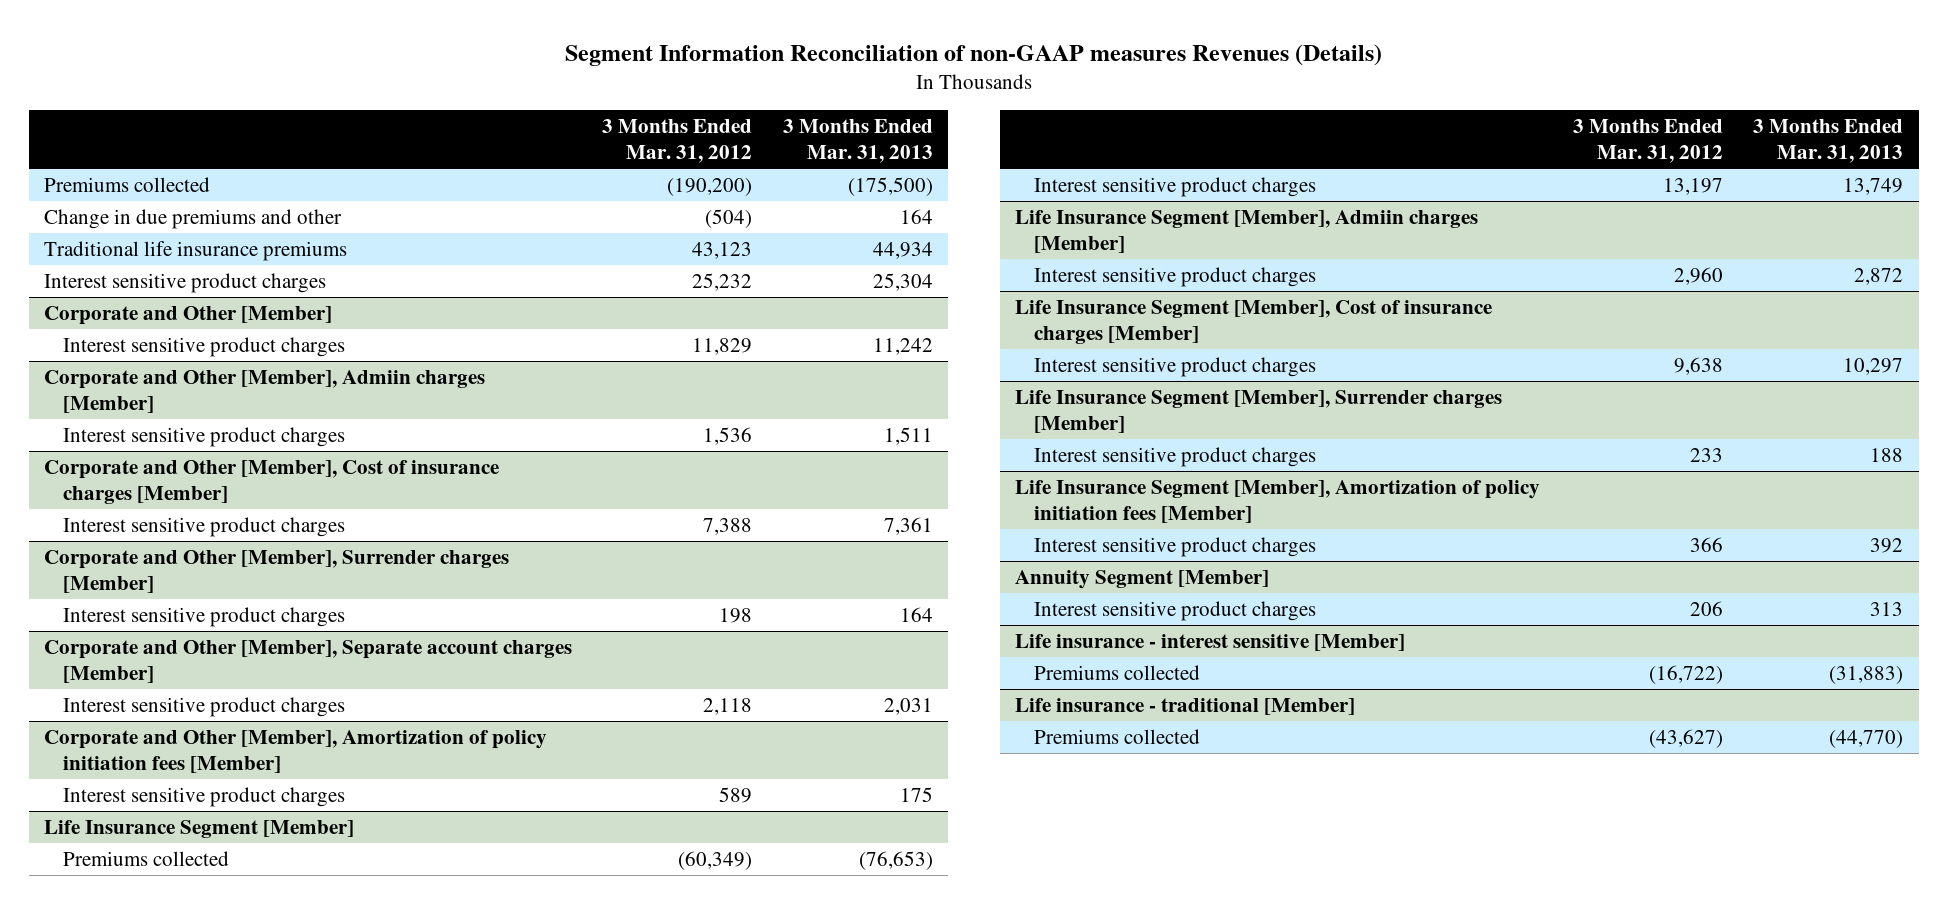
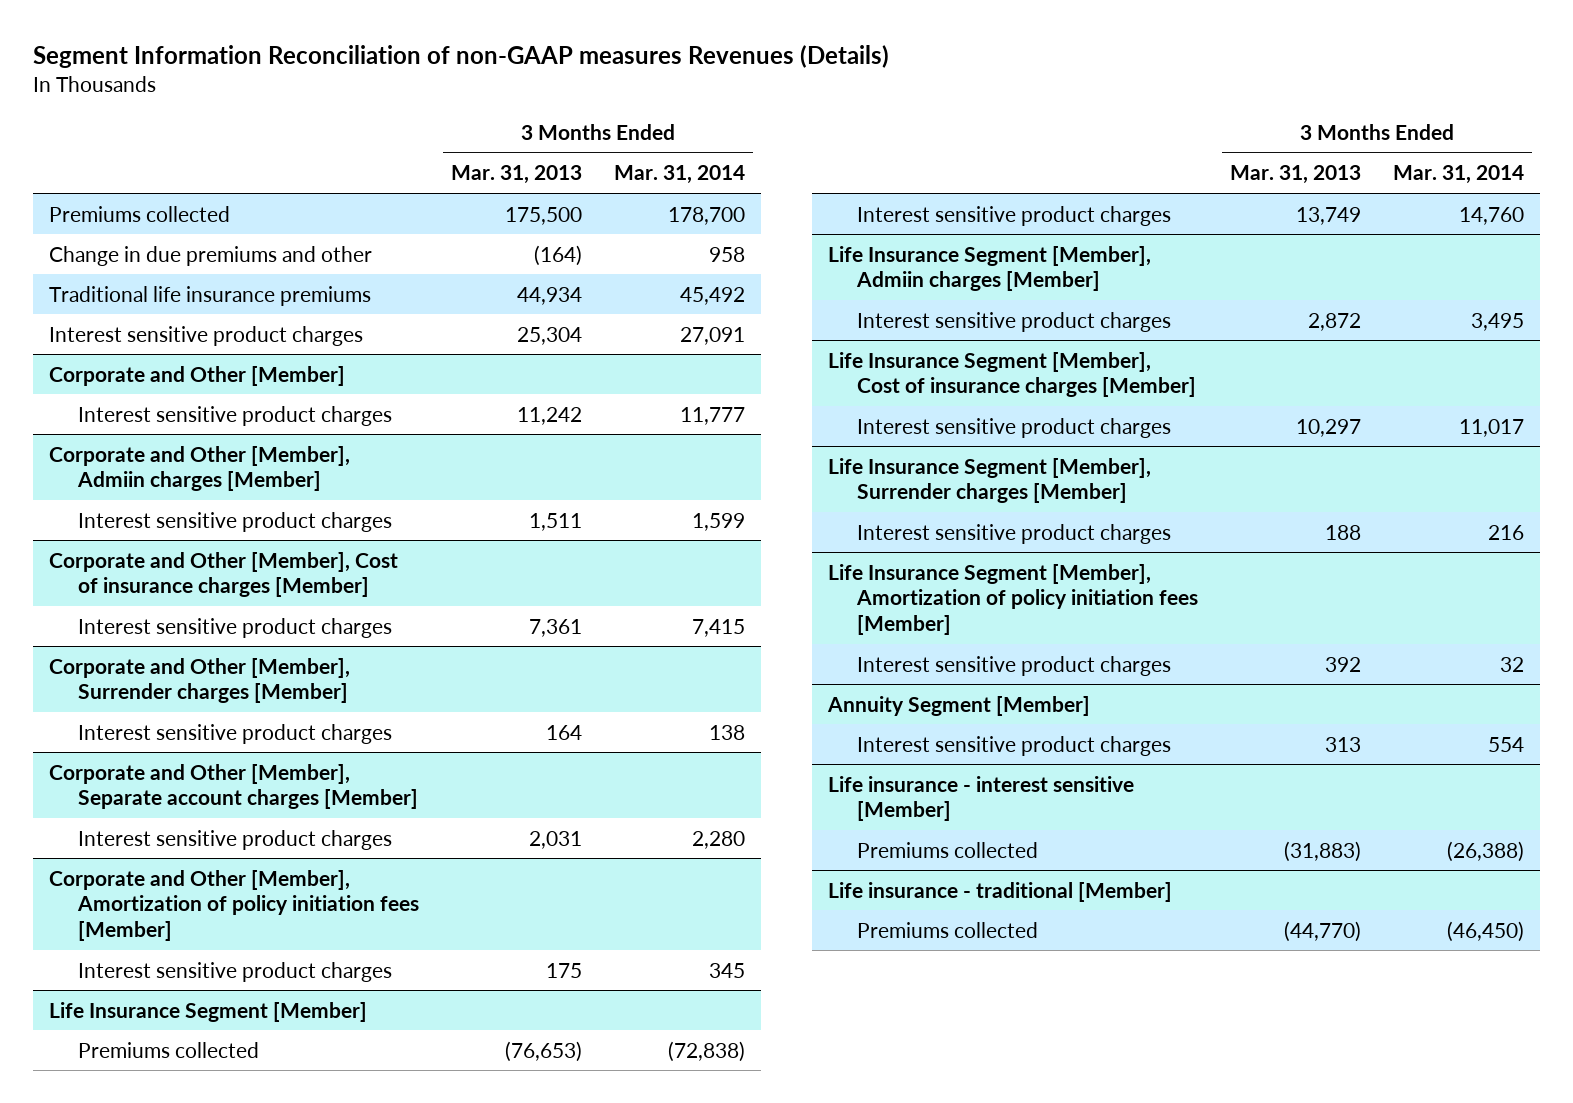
- | 3 Months Ended Mar. 31, 2012 | 3 Months Ended Mar. 31, 2013
+ | 3 Months Ended Mar. 31, 2013 | 3 Months Ended Mar. 31, 2014
- Premiums collected | (190,200) | (175,500)
- Change in due premiums and other | (504) | 164
+ Premiums collected | 175,500 | 178,700
+ Change in due premiums and other | (164) | 958

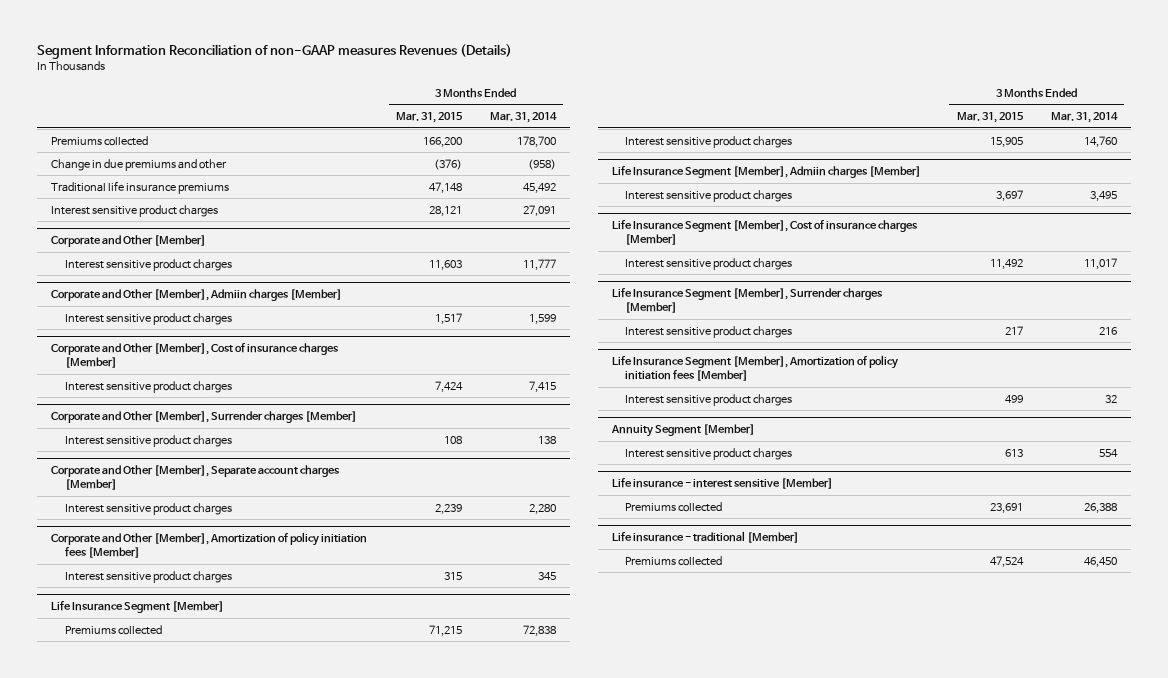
- | 3 Months Ended Mar. 31, 2013 | 3 Months Ended Mar. 31, 2014
+ | 3 Months Ended Mar. 31, 2015 | 3 Months Ended Mar. 31, 2014
- Change in due premiums and other | (164) | 958
+ Change in due premiums and other | (376) | (958)
@ Life Insurance Segment [Member]
- Premiums collected | (76,653) | (72,838)
+ Premiums collected | 71,215 | 72,838
@ Life insurance - interest sensitive [Member]
- Premiums collected | (31,883) | (26,388)
+ Premiums collected | 23,691 | 26,388
@ Life insurance - traditional [Member]
- Premiums collected | (44,770) | (46,450)
+ Premiums collected | 47,524 | 46,450

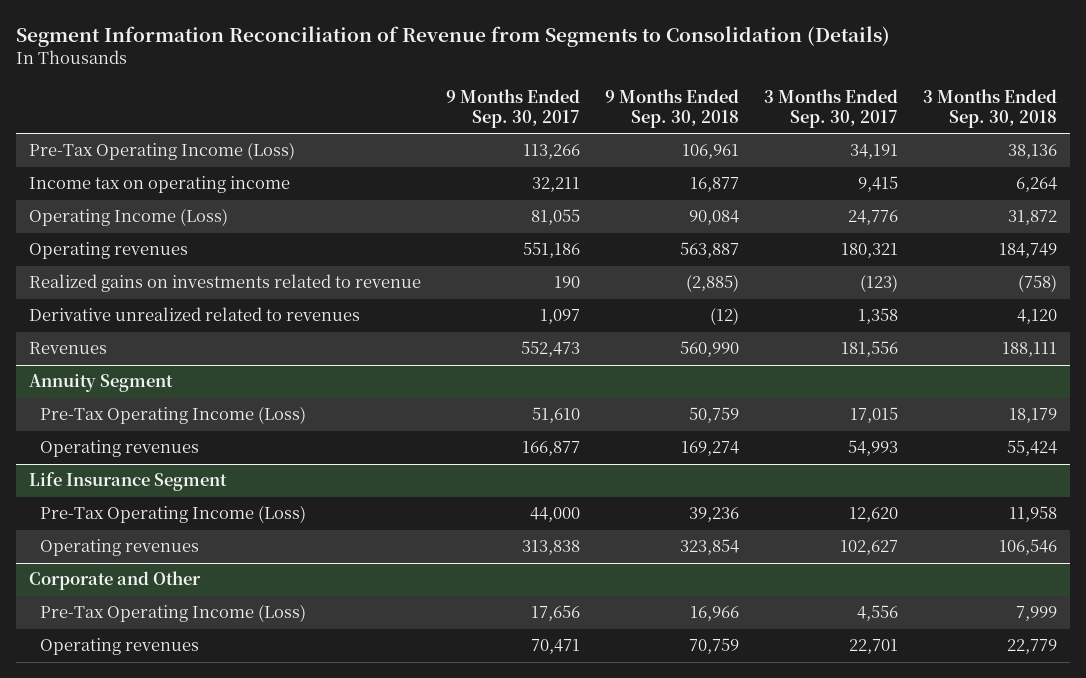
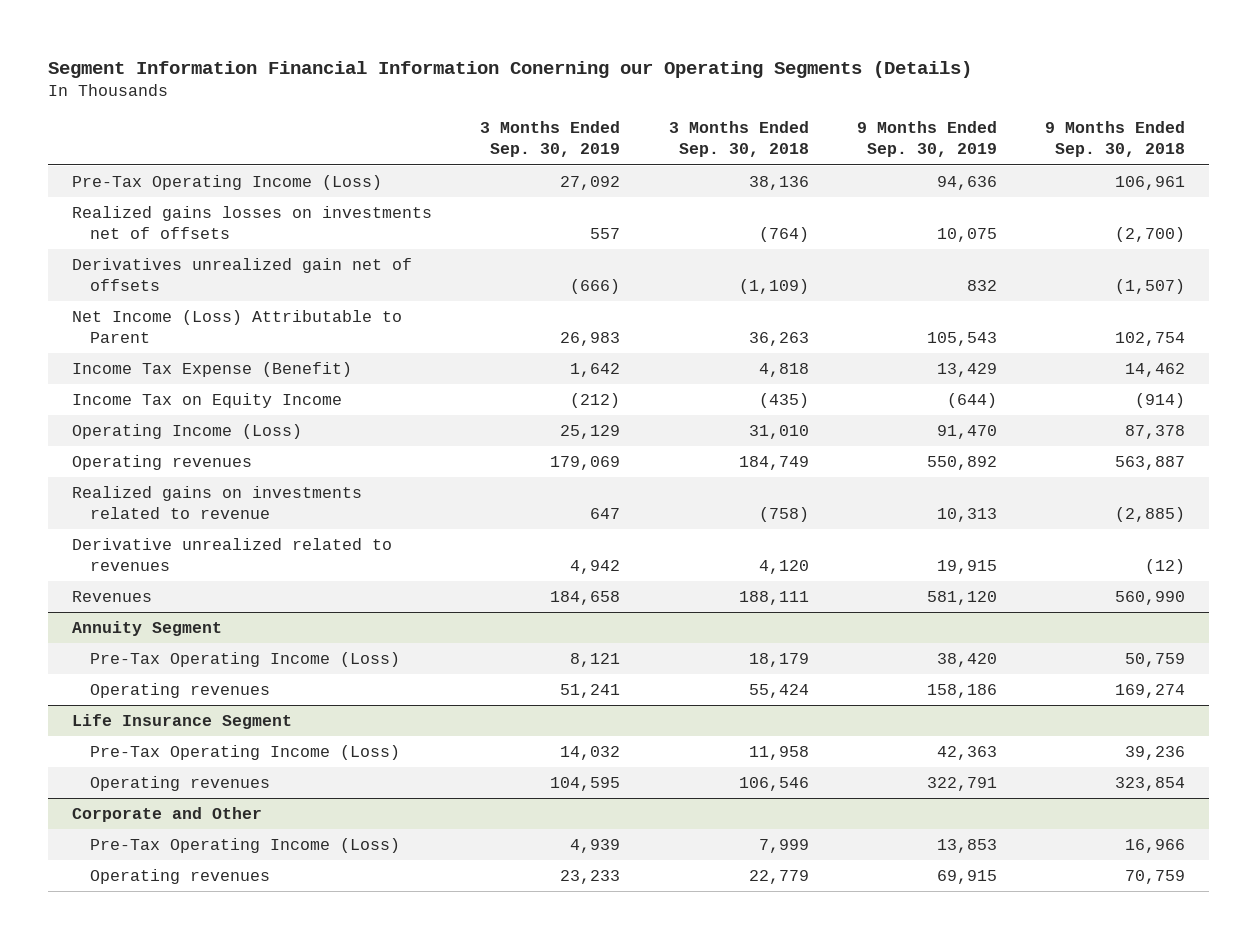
- Segment Information Reconciliation of Revenue from Segments to Consolidation (Details)
+ Segment Information Financial Information Conerning our Operating Segments (Details)
- | 9 Months Ended Sep. 30, 2017 | 9 Months Ended Sep. 30, 2018 | 3 Months Ended Sep. 30, 2017 | 3 Months Ended Sep. 30, 2018
+ | 3 Months Ended Sep. 30, 2019 | 3 Months Ended Sep. 30, 2018 | 9 Months Ended Sep. 30, 2019 | 9 Months Ended Sep. 30, 2018
- Income tax on operating income | 32,211 | 16,877 | 9,415 | 6,264
- Operating Income (Loss) | 81,055 | 90,084 | 24,776 | 31,872
+ Realized gains losses on investments net of offsets | 557 | (764) | 10,075 | (2,700)
+ Derivatives unrealized gain net of offsets | (666) | (1,109) | 832 | (1,507)
+ Net Income (Loss) Attributable to Parent | 26,983 | 36,263 | 105,543 | 102,754
+ Income Tax Expense (Benefit) | 1,642 | 4,818 | 13,429 | 14,462
+ Income Tax on Equity Income | (212) | (435) | (644) | (914)
+ Operating Income (Loss) | 25,129 | 31,010 | 91,470 | 87,378

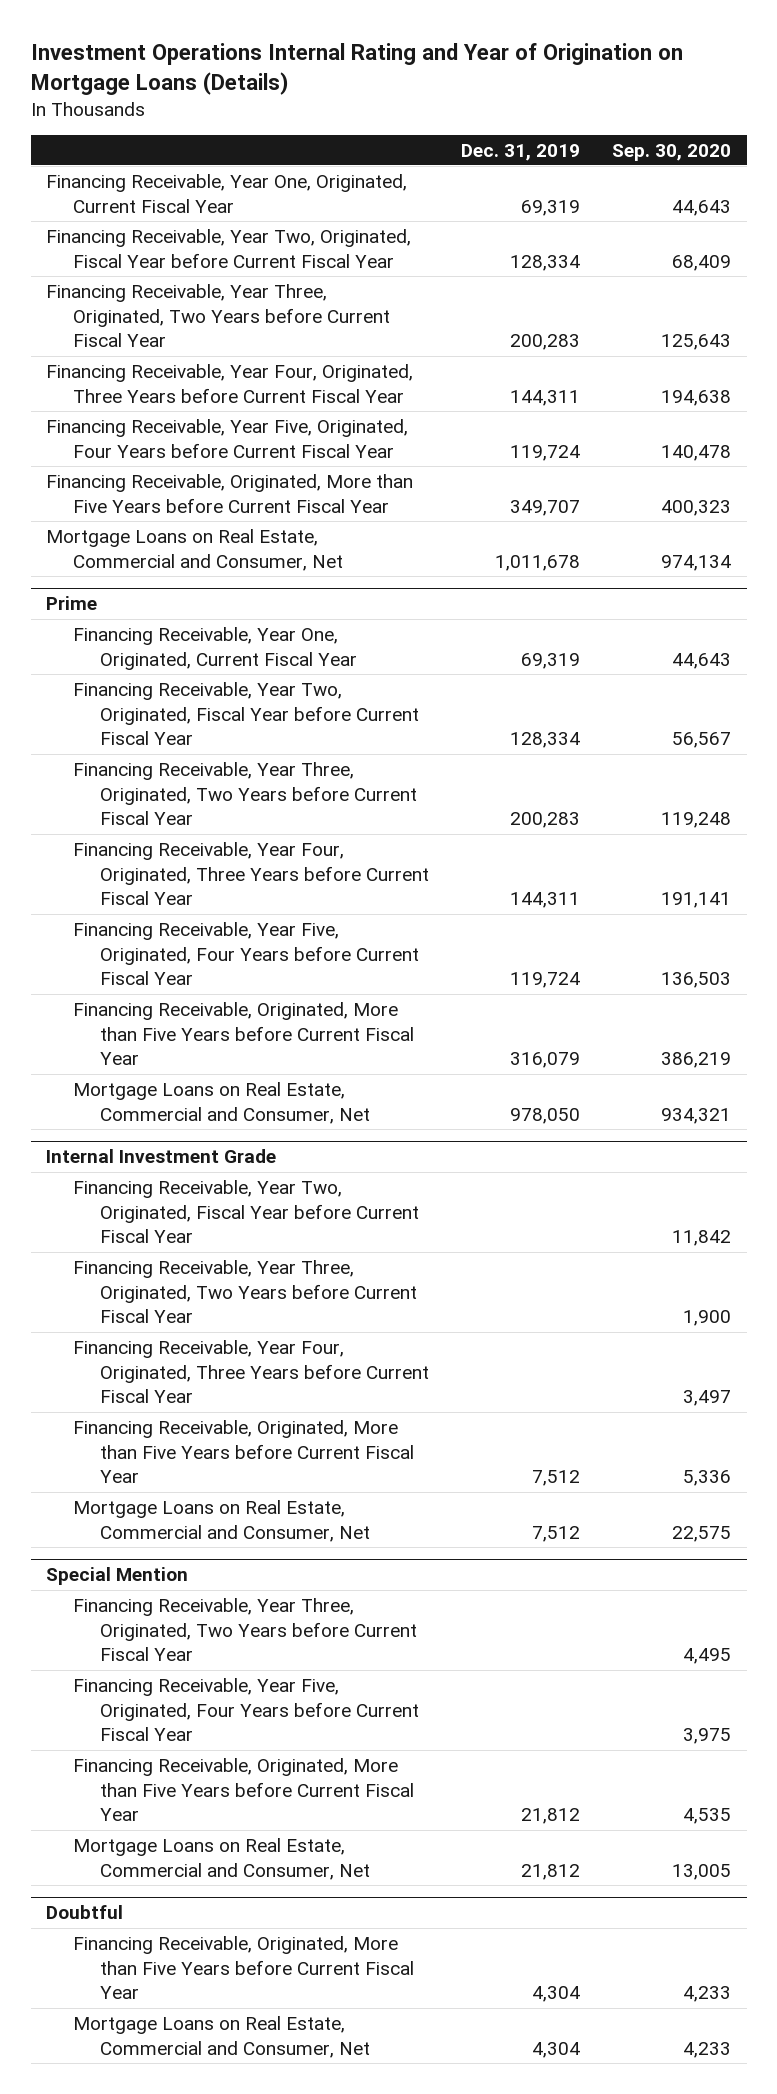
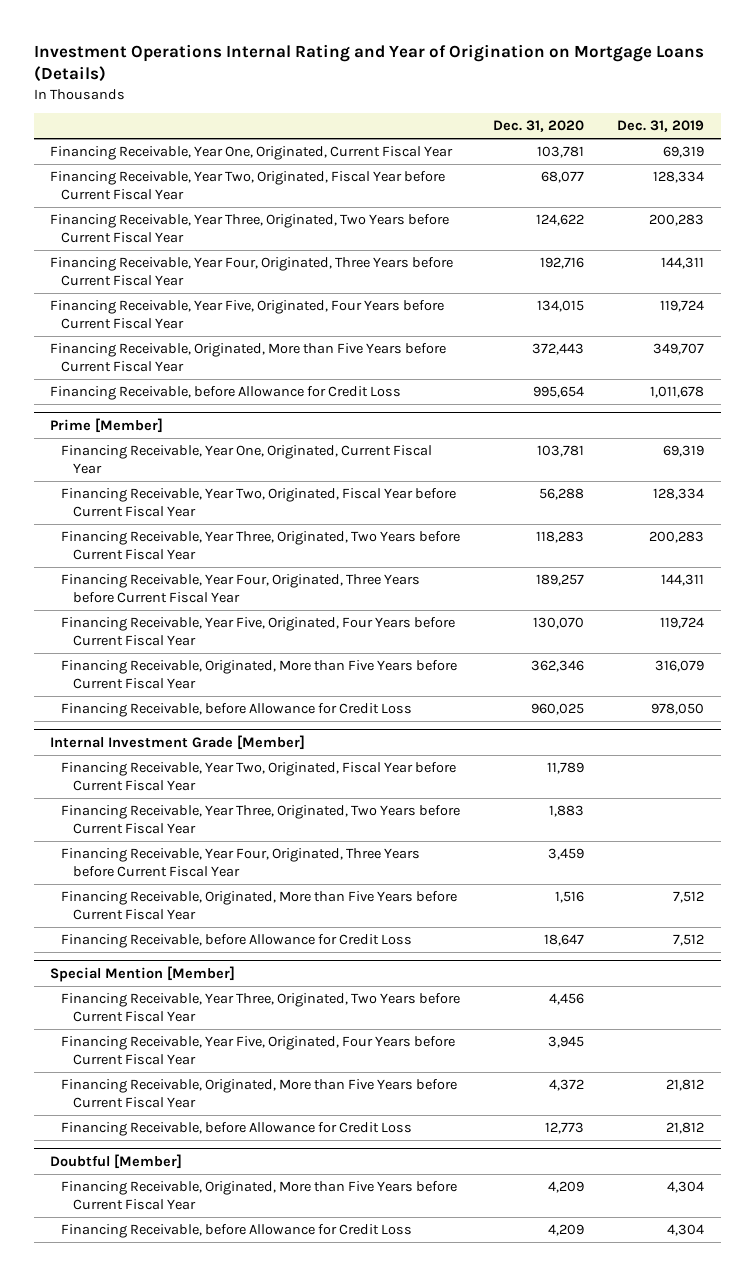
- | Dec. 31, 2019 | Sep. 30, 2020
+ | Dec. 31, 2020 | Dec. 31, 2019
- Mortgage Loans on Real Estate, Commercial and Consumer, Net | 1,011,678 | 974,134
- Prime
+ Financing Receivable, before Allowance for Credit Loss | 995,654 | 1,011,678
+ Prime [Member]
- Mortgage Loans on Real Estate, Commercial and Consumer, Net | 978,050 | 934,321
- Internal Investment Grade
+ Financing Receivable, before Allowance for Credit Loss | 960,025 | 978,050
+ Internal Investment Grade [Member]
- Mortgage Loans on Real Estate, Commercial and Consumer, Net | 7,512 | 22,575
- Special Mention
+ Financing Receivable, before Allowance for Credit Loss | 18,647 | 7,512
+ Special Mention [Member]
- Mortgage Loans on Real Estate, Commercial and Consumer, Net | 21,812 | 13,005
- Doubtful
+ Financing Receivable, before Allowance for Credit Loss | 12,773 | 21,812
+ Doubtful [Member]
- Mortgage Loans on Real Estate, Commercial and Consumer, Net | 4,304 | 4,233
+ Financing Receivable, before Allowance for Credit Loss | 4,209 | 4,304

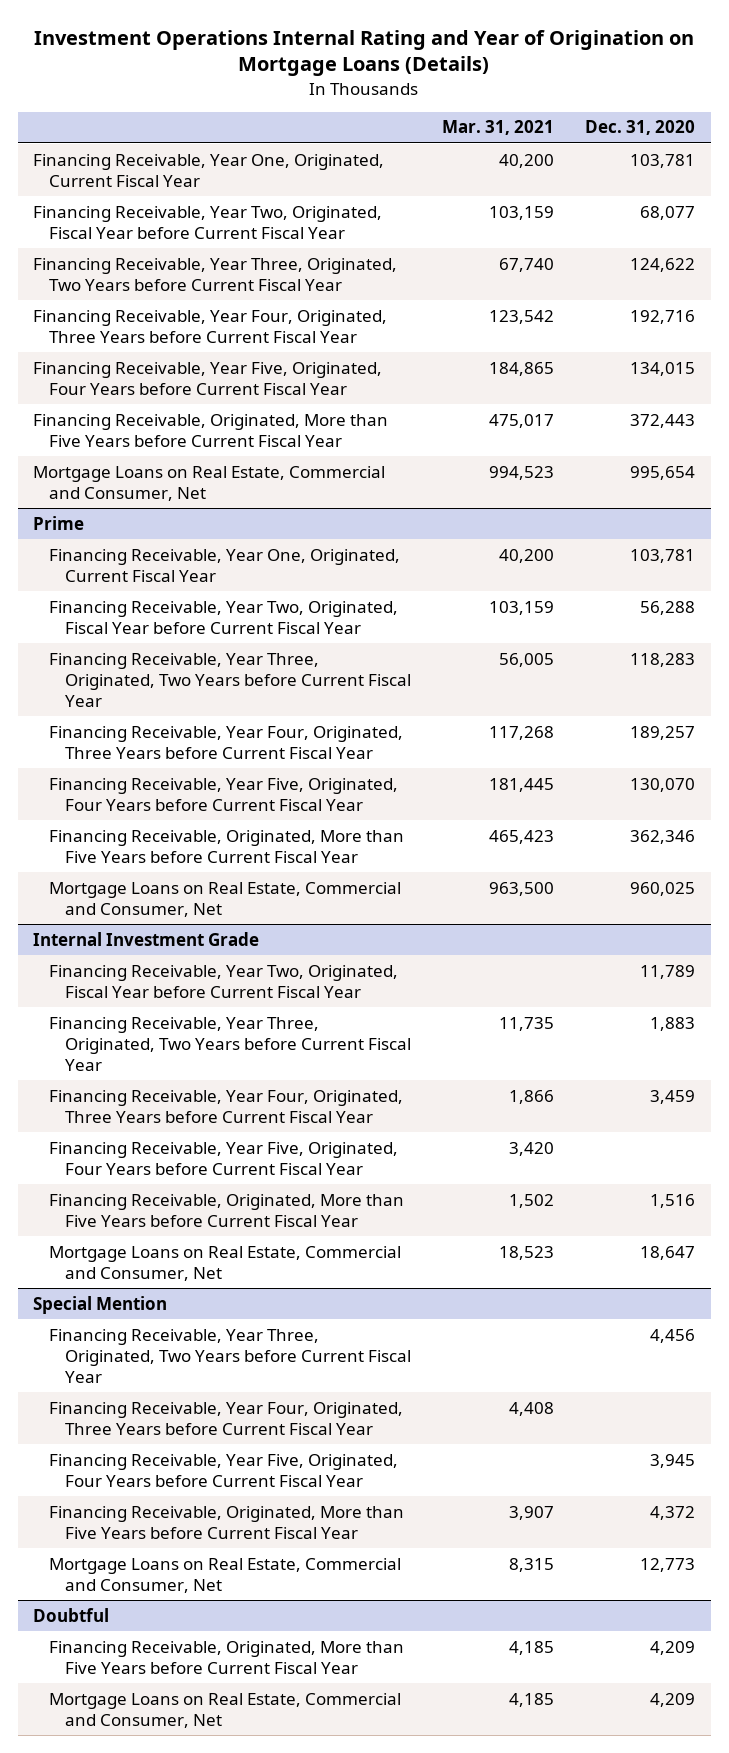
- | Dec. 31, 2020 | Dec. 31, 2019
+ | Mar. 31, 2021 | Dec. 31, 2020
- Financing Receivable, before Allowance for Credit Loss | 995,654 | 1,011,678
- Prime [Member]
+ Mortgage Loans on Real Estate, Commercial and Consumer, Net | 994,523 | 995,654
+ Prime
- Financing Receivable, before Allowance for Credit Loss | 960,025 | 978,050
- Internal Investment Grade [Member]
+ Mortgage Loans on Real Estate, Commercial and Consumer, Net | 963,500 | 960,025
+ Internal Investment Grade
+ Financing Receivable, Year Five, Originated, Four Years before Current Fiscal Year | 3,420 |
- Financing Receivable, before Allowance for Credit Loss | 18,647 | 7,512
- Special Mention [Member]
+ Mortgage Loans on Real Estate, Commercial and Consumer, Net | 18,523 | 18,647
+ Special Mention
+ Financing Receivable, Year Four, Originated, Three Years before Current Fiscal Year | 4,408 |
- Financing Receivable, before Allowance for Credit Loss | 12,773 | 21,812
- Doubtful [Member]
+ Mortgage Loans on Real Estate, Commercial and Consumer, Net | 8,315 | 12,773
+ Doubtful
- Financing Receivable, before Allowance for Credit Loss | 4,209 | 4,304
+ Mortgage Loans on Real Estate, Commercial and Consumer, Net | 4,185 | 4,209

